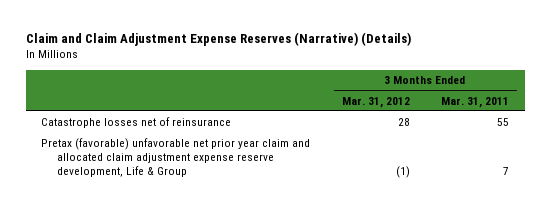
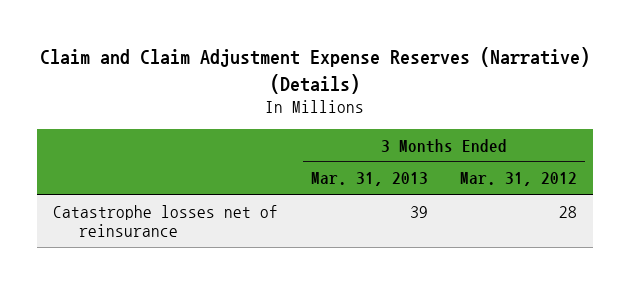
- | 3 Months Ended Mar. 31, 2012 | 3 Months Ended Mar. 31, 2011
+ | 3 Months Ended Mar. 31, 2013 | 3 Months Ended Mar. 31, 2012
- Pretax (favorable) unfavorable net prior year claim and allocated claim adjustment expense reserve development, Life & Group | (1) | 7

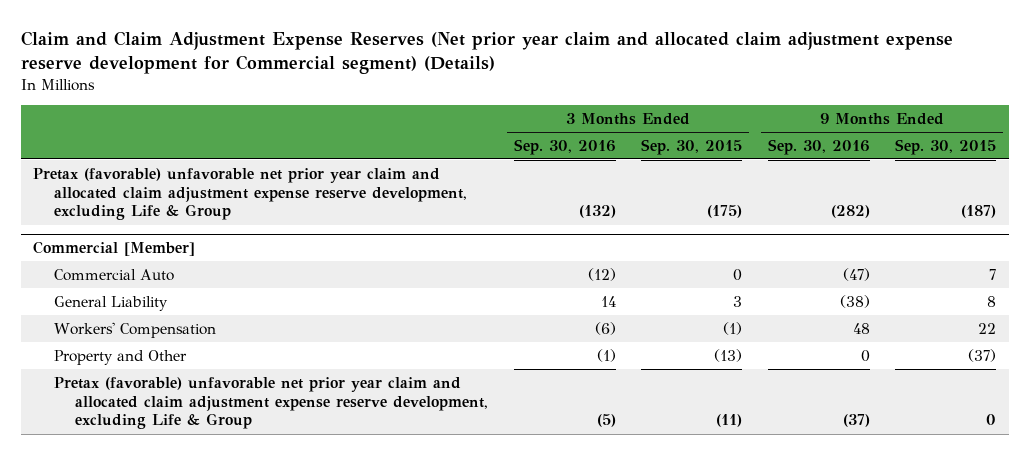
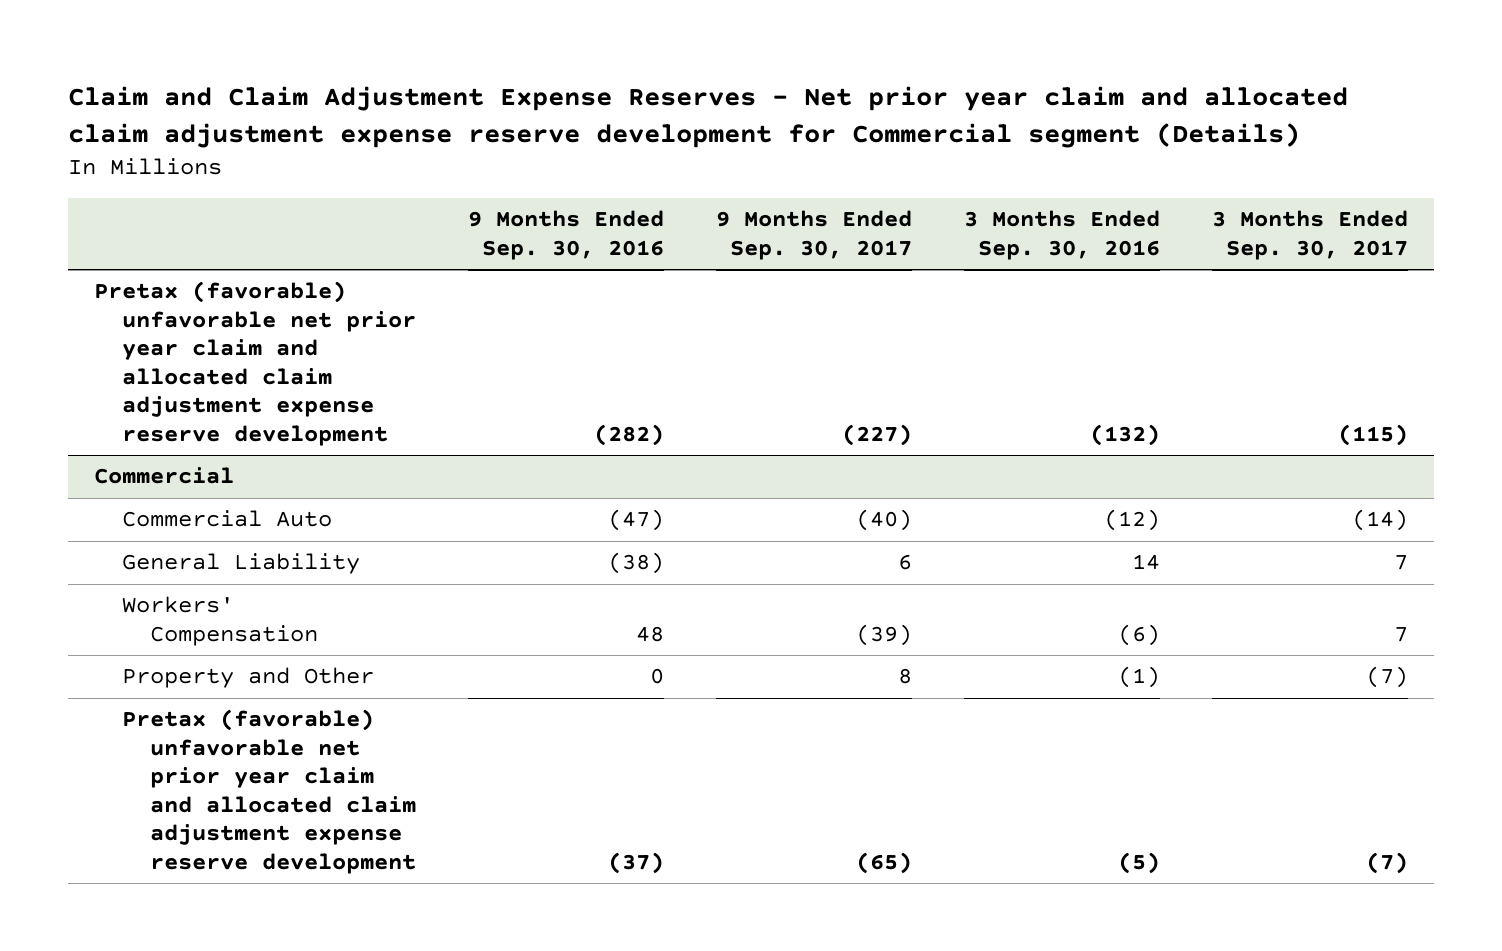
- Claim and Claim Adjustment Expense Reserves (Net prior year claim and allocated claim adjustment expense reserve development for Commercial segment) (Details)
+ Claim and Claim Adjustment Expense Reserves - Net prior year claim and allocated claim adjustment expense reserve development for Commercial segment (Details)
- | 3 Months Ended Sep. 30, 2016 | 3 Months Ended Sep. 30, 2015 | 9 Months Ended Sep. 30, 2016 | 9 Months Ended Sep. 30, 2015
+ | 9 Months Ended Sep. 30, 2016 | 9 Months Ended Sep. 30, 2017 | 3 Months Ended Sep. 30, 2016 | 3 Months Ended Sep. 30, 2017
- Pretax (favorable) unfavorable net prior year claim and allocated claim adjustment expense reserve development, excluding Life & Group | (132) | (175) | (282) | (187)
- Commercial [Member]
+ Pretax (favorable) unfavorable net prior year claim and allocated claim adjustment expense reserve development | (282) | (227) | (132) | (115)
+ Commercial
- Pretax (favorable) unfavorable net prior year claim and allocated claim adjustment expense reserve development, excluding Life & Group | (5) | (11) | (37) | 0
+ Pretax (favorable) unfavorable net prior year claim and allocated claim adjustment expense reserve development | (37) | (65) | (5) | (7)

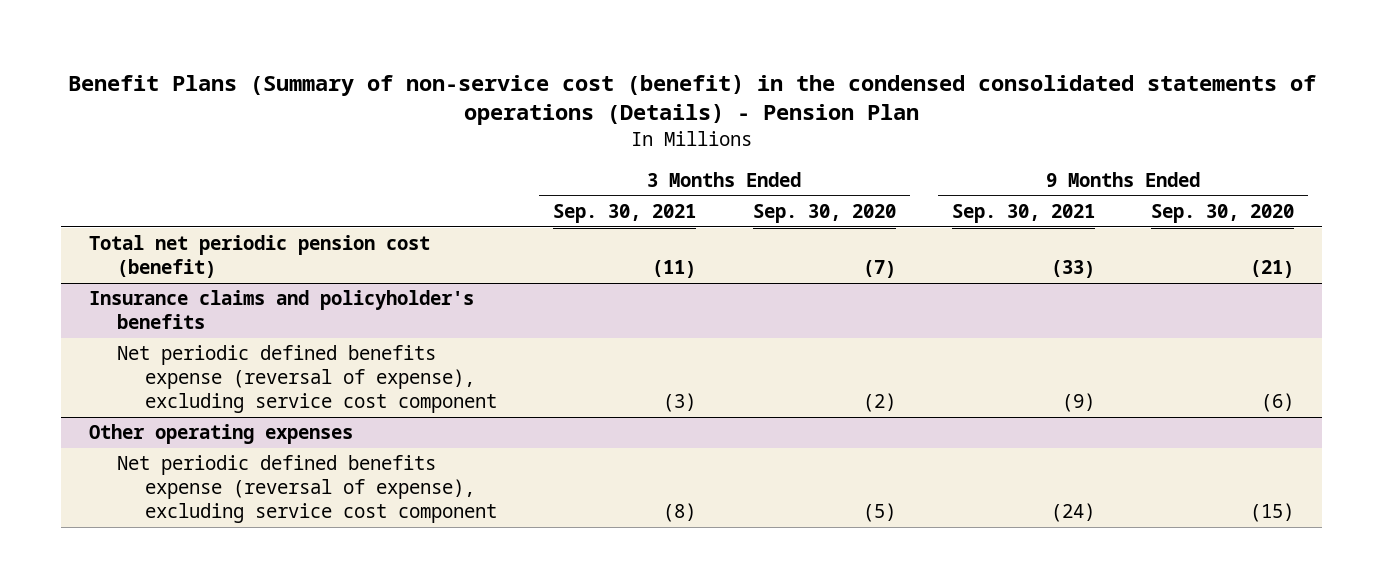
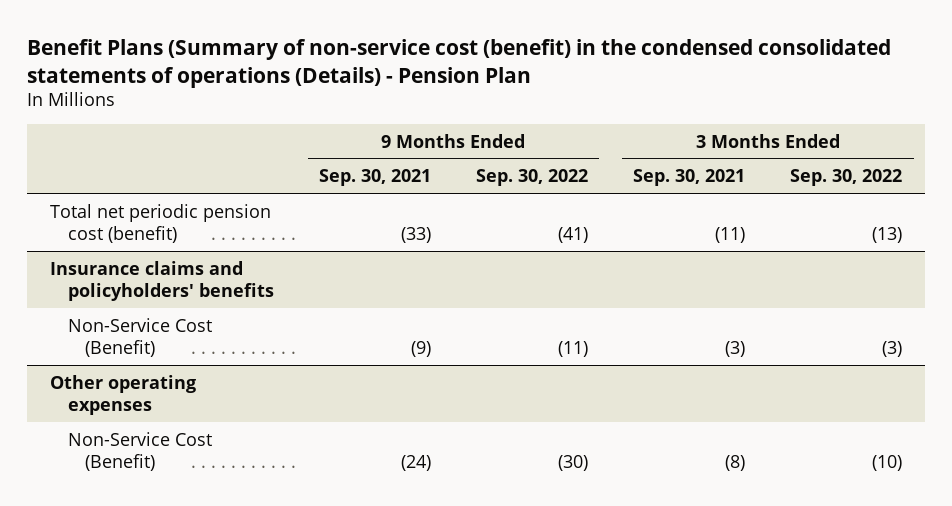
- | 3 Months Ended Sep. 30, 2021 | 3 Months Ended Sep. 30, 2020 | 9 Months Ended Sep. 30, 2021 | 9 Months Ended Sep. 30, 2020
+ | 9 Months Ended Sep. 30, 2021 | 9 Months Ended Sep. 30, 2022 | 3 Months Ended Sep. 30, 2021 | 3 Months Ended Sep. 30, 2022
- Insurance claims and policyholder's benefits
- Net periodic defined benefits expense (reversal of expense), excluding service cost component | (3) | (2) | (9) | (6)
+ Insurance claims and policyholders' benefits
+ Non-Service Cost (Benefit) | (9) | (11) | (3) | (3)
@ Other operating expenses
- Net periodic defined benefits expense (reversal of expense), excluding service cost component | (8) | (5) | (24) | (15)
+ Non-Service Cost (Benefit) | (24) | (30) | (8) | (10)

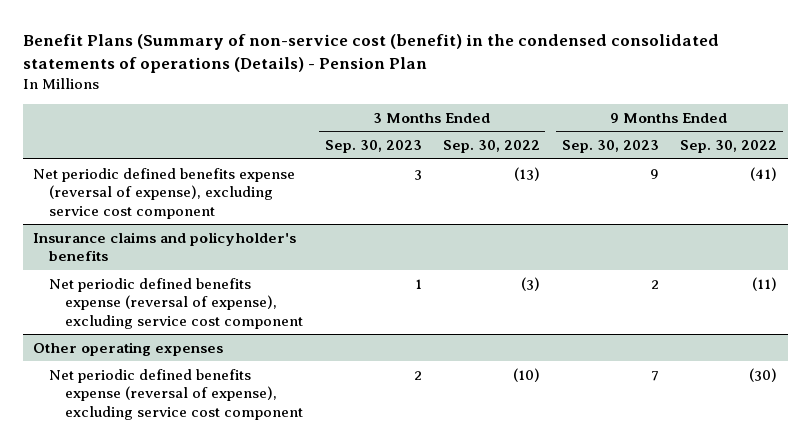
- | 9 Months Ended Sep. 30, 2021 | 9 Months Ended Sep. 30, 2022 | 3 Months Ended Sep. 30, 2021 | 3 Months Ended Sep. 30, 2022
+ | 3 Months Ended Sep. 30, 2023 | 3 Months Ended Sep. 30, 2022 | 9 Months Ended Sep. 30, 2023 | 9 Months Ended Sep. 30, 2022
- Total net periodic pension cost (benefit) | (33) | (41) | (11) | (13)
- Insurance claims and policyholders' benefits
- Non-Service Cost (Benefit) | (9) | (11) | (3) | (3)
+ Net periodic defined benefits expense (reversal of expense), excluding service cost component | 3 | (13) | 9 | (41)
+ Insurance claims and policyholder's benefits
+ Net periodic defined benefits expense (reversal of expense), excluding service cost component | 1 | (3) | 2 | (11)
@ Other operating expenses
- Non-Service Cost (Benefit) | (24) | (30) | (8) | (10)
+ Net periodic defined benefits expense (reversal of expense), excluding service cost component | 2 | (10) | 7 | (30)

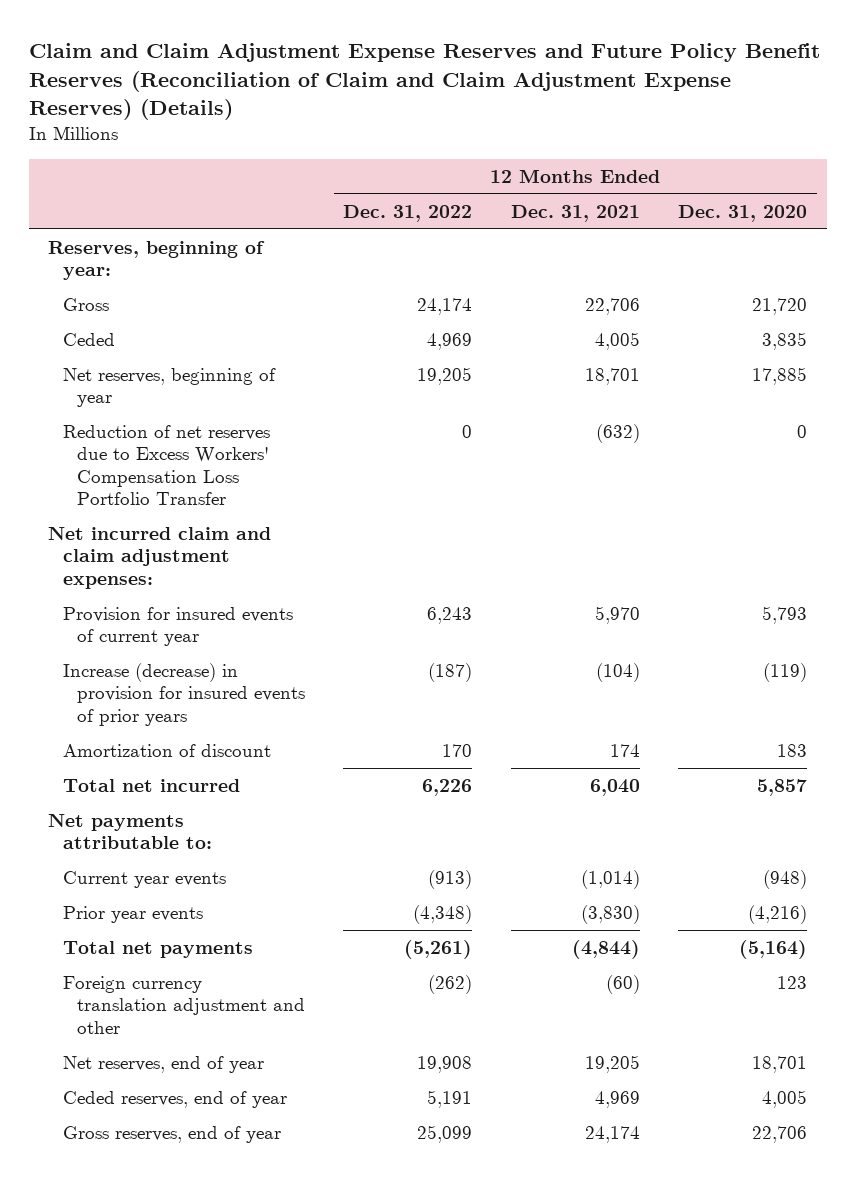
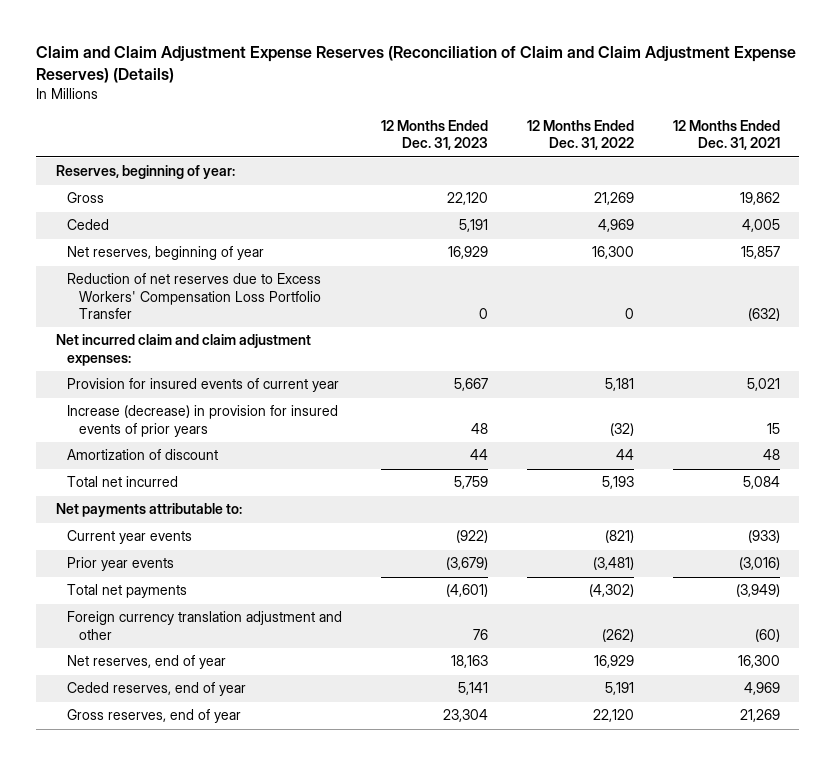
- Claim and Claim Adjustment Expense Reserves and Future Policy Benefit Reserves (Reconciliation of Claim and Claim Adjustment Expense Reserves) (Details)
+ Claim and Claim Adjustment Expense Reserves (Reconciliation of Claim and Claim Adjustment Expense Reserves) (Details)
- | 12 Months Ended Dec. 31, 2022 | 12 Months Ended Dec. 31, 2021 | 12 Months Ended Dec. 31, 2020
+ | 12 Months Ended Dec. 31, 2023 | 12 Months Ended Dec. 31, 2022 | 12 Months Ended Dec. 31, 2021
- Gross | 24,174 | 22,706 | 21,720
+ Gross | 22,120 | 21,269 | 19,862
- Net reserves, beginning of year | 19,205 | 18,701 | 17,885
+ Net reserves, beginning of year | 16,929 | 16,300 | 15,857
- Provision for insured events of current year | 6,243 | 5,970 | 5,793
- Increase (decrease) in provision for insured events of prior years | (187) | (104) | (119)
- Amortization of discount | 170 | 174 | 183
- Total net incurred | 6,226 | 6,040 | 5,857
+ Provision for insured events of current year | 5,667 | 5,181 | 5,021
+ Increase (decrease) in provision for insured events of prior years | 48 | (32) | 15
+ Amortization of discount | 44 | 44 | 48
+ Total net incurred | 5,759 | 5,193 | 5,084
- Current year events | (913) | (1,014) | (948)
- Prior year events | (4,348) | (3,830) | (4,216)
- Total net payments | (5,261) | (4,844) | (5,164)
+ Current year events | (922) | (821) | (933)
+ Prior year events | (3,679) | (3,481) | (3,016)
+ Total net payments | (4,601) | (4,302) | (3,949)
- Net reserves, end of year | 19,908 | 19,205 | 18,701
+ Net reserves, end of year | 18,163 | 16,929 | 16,300
- Gross reserves, end of year | 25,099 | 24,174 | 22,706
+ Gross reserves, end of year | 23,304 | 22,120 | 21,269

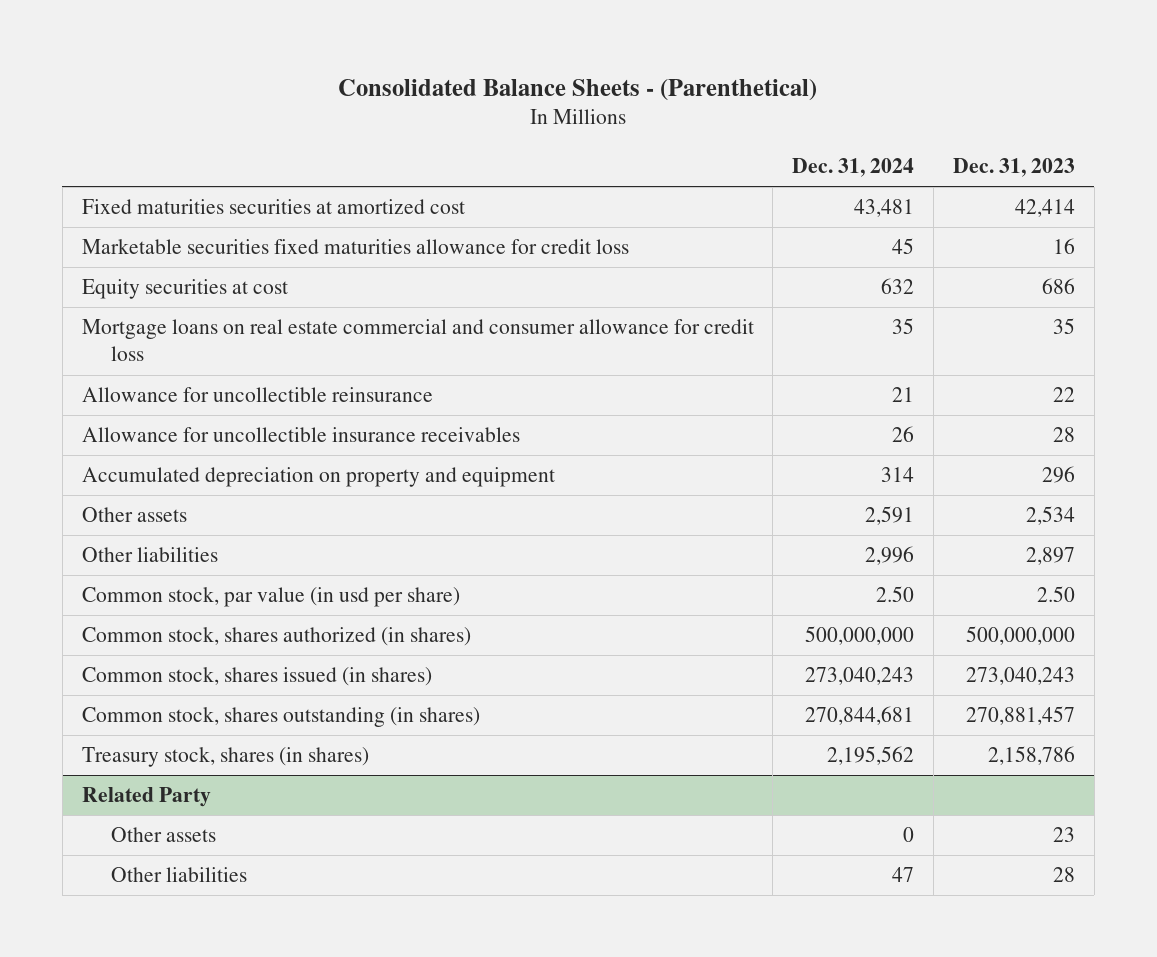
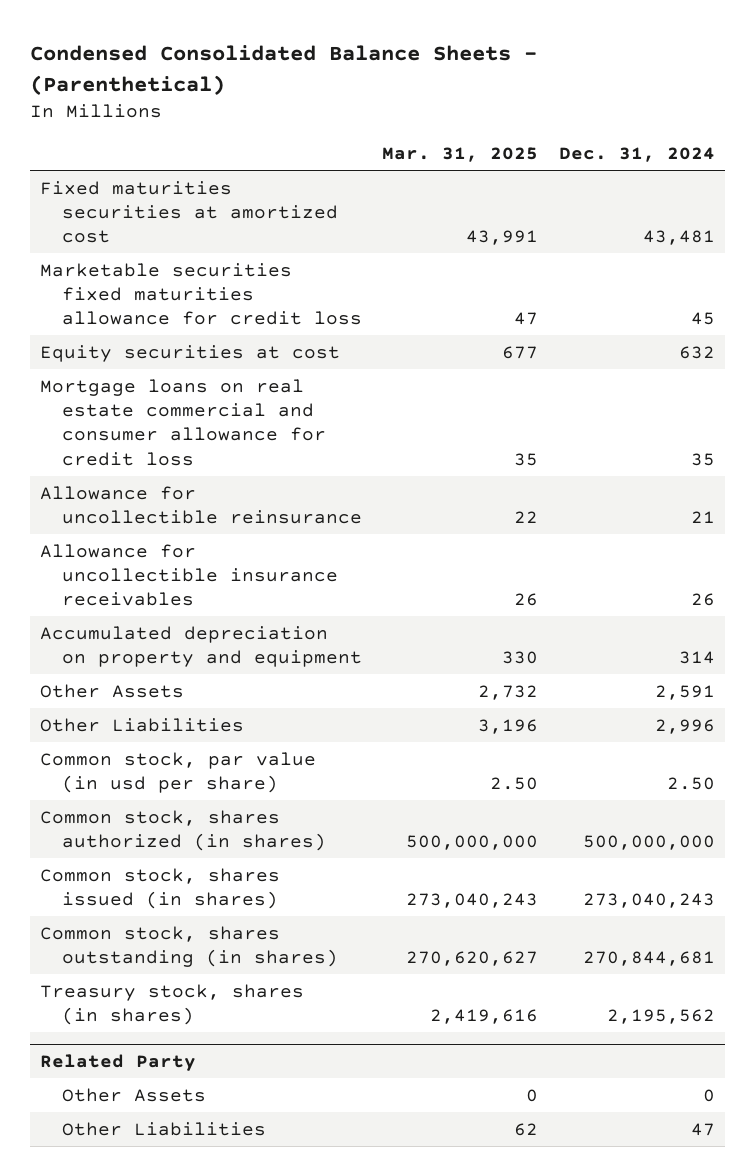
- Consolidated Balance Sheets - (Parenthetical)
+ Condensed Consolidated Balance Sheets - (Parenthetical)
- | Dec. 31, 2024 | Dec. 31, 2023
+ | Mar. 31, 2025 | Dec. 31, 2024
- Other assets | 2,591 | 2,534
- Other liabilities | 2,996 | 2,897
+ Other Assets | 2,732 | 2,591
+ Other Liabilities | 3,196 | 2,996
@ Related Party
- Other assets | 0 | 23
- Other liabilities | 47 | 28
+ Other Assets | 0 | 0
+ Other Liabilities | 62 | 47

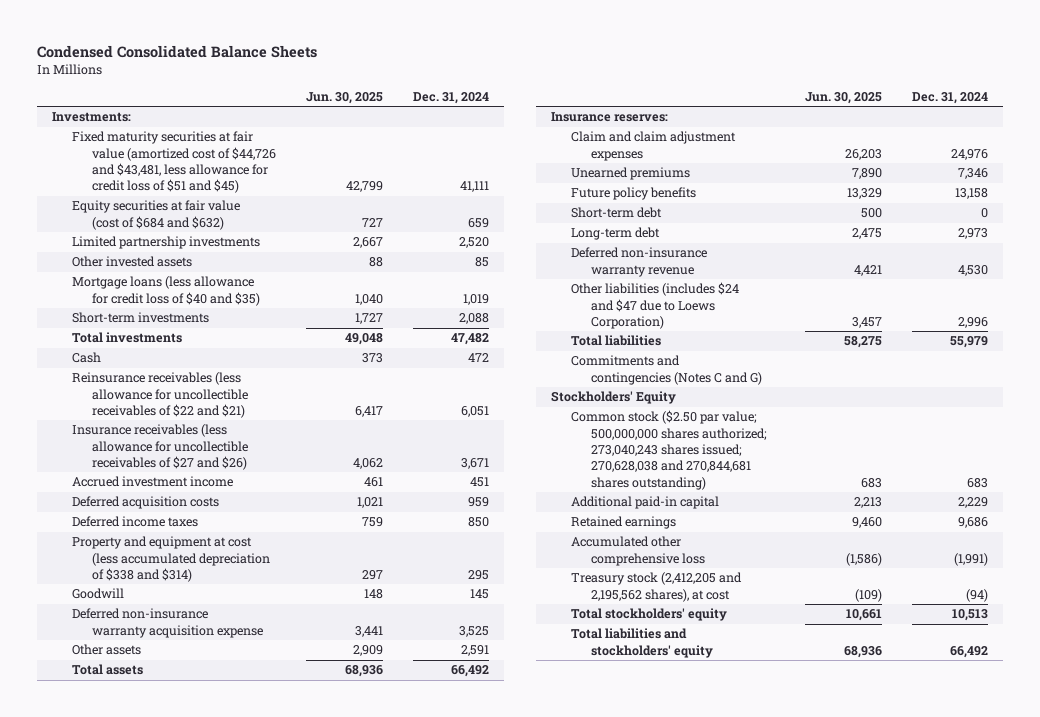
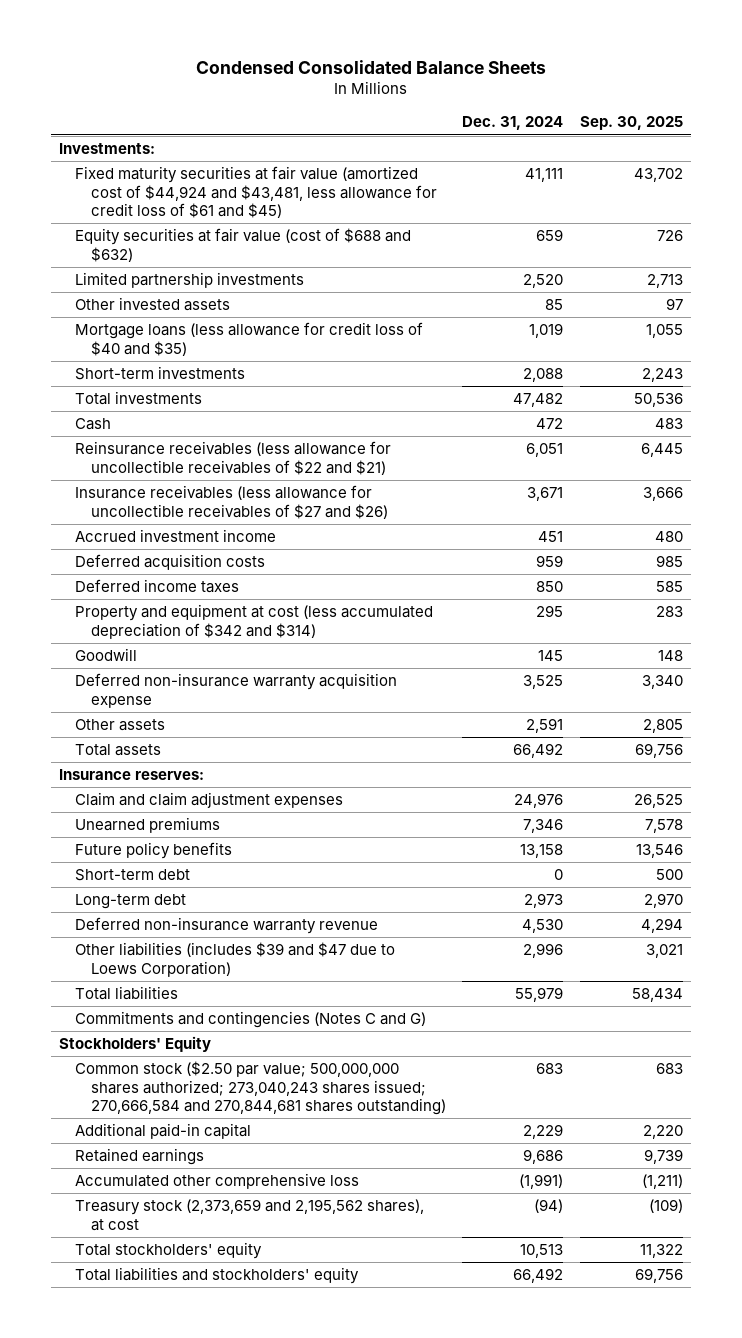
- | Jun. 30, 2025 | Dec. 31, 2024
+ | Dec. 31, 2024 | Sep. 30, 2025
- Fixed maturity securities at fair value (amortized cost of $44,726 and $43,481, less allowance for credit loss of $51 and $45) | 42,799 | 41,111
- Equity securities at fair value (cost of $684 and $632) | 727 | 659
+ Fixed maturity securities at fair value (amortized cost of $44,924 and $43,481, less allowance for credit loss of $61 and $45) | 41,111 | 43,702
+ Equity securities at fair value (cost of $688 and $632) | 659 | 726
- Property and equipment at cost (less accumulated depreciation of $338 and $314) | 297 | 295
+ Property and equipment at cost (less accumulated depreciation of $342 and $314) | 295 | 283
- Other liabilities (includes $24 and $47 due to Loews Corporation) | 3,457 | 2,996
+ Other liabilities (includes $39 and $47 due to Loews Corporation) | 2,996 | 3,021
- Common stock ($2.50 par value; 500,000,000 shares authorized; 273,040,243 shares issued; 270,628,038 and 270,844,681 shares outstanding) | 683 | 683
+ Common stock ($2.50 par value; 500,000,000 shares authorized; 273,040,243 shares issued; 270,666,584 and 270,844,681 shares outstanding) | 683 | 683
- Treasury stock (2,412,205 and 2,195,562 shares), at cost | (109) | (94)
+ Treasury stock (2,373,659 and 2,195,562 shares), at cost | (94) | (109)

